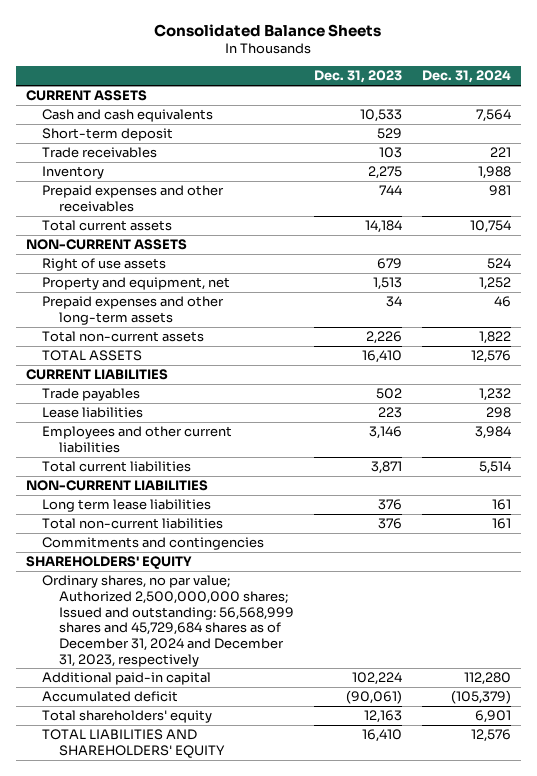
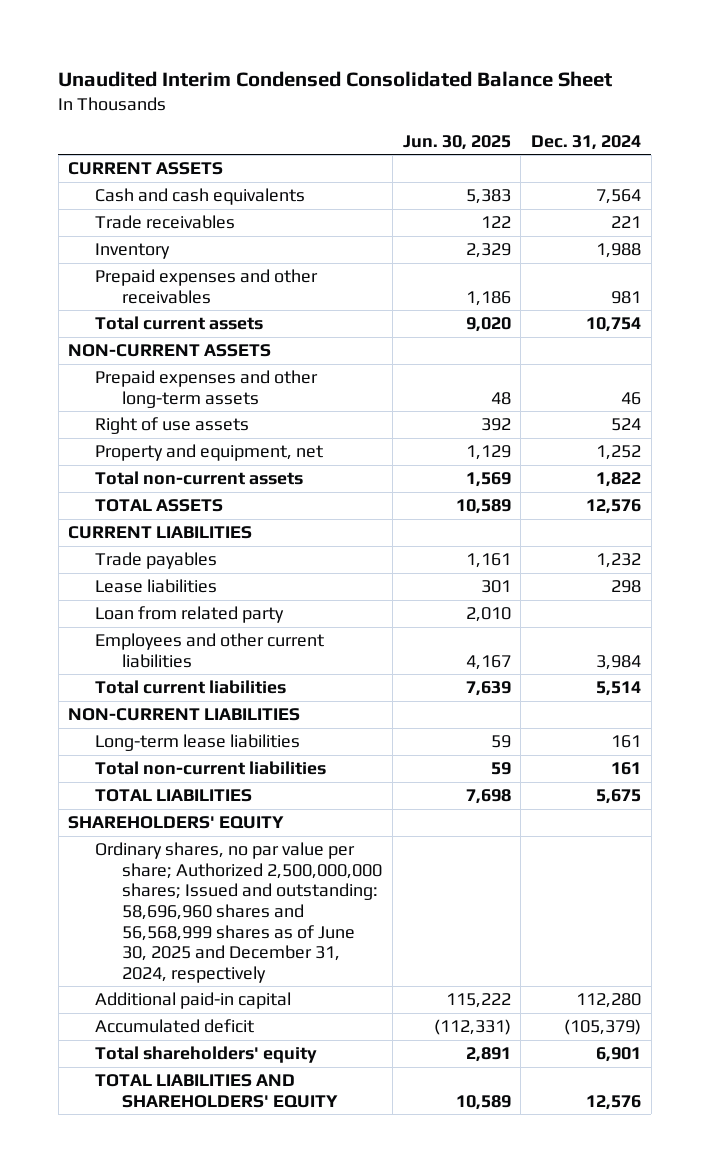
- Consolidated Balance Sheets
+ Unaudited Interim Condensed Consolidated Balance Sheet
- | Dec. 31, 2023 | Dec. 31, 2024
+ | Jun. 30, 2025 | Dec. 31, 2024
- Short-term deposit | 529 |
moved up: Prepaid expenses and other long-term assets | 48 | 46
+ Loan from related party | 2,010 |
- Long term lease liabilities | 376 | 161
+ Long-term lease liabilities | 59 | 161
- Commitments and contingencies
+ TOTAL LIABILITIES | 7,698 | 5,675
- Ordinary shares, no par value; Authorized 2,500,000,000 shares; Issued and outstanding: 56,568,999 shares and 45,729,684 shares as of December 31, 2024 and December 31, 2023, respectively
+ Ordinary shares, no par value per share; Authorized 2,500,000,000 shares; Issued and outstanding: 58,696,960 shares and 56,568,999 shares as of June 30, 2025 and December 31, 2024, respectively

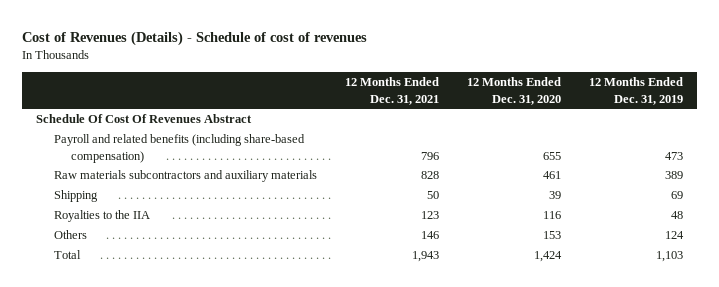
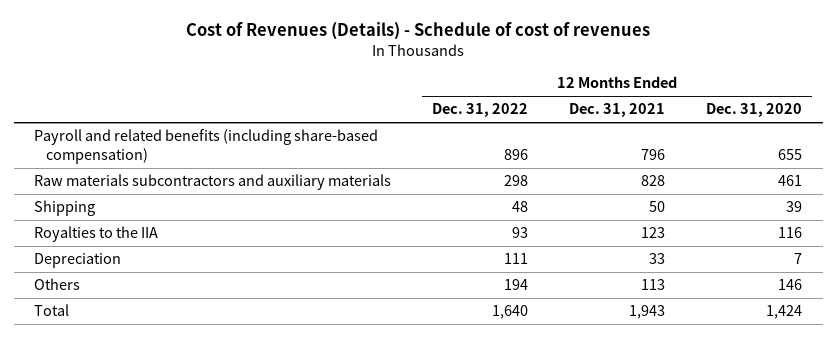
- | 12 Months Ended Dec. 31, 2021 | 12 Months Ended Dec. 31, 2020 | 12 Months Ended Dec. 31, 2019
+ | 12 Months Ended Dec. 31, 2022 | 12 Months Ended Dec. 31, 2021 | 12 Months Ended Dec. 31, 2020
- Schedule Of Cost Of Revenues Abstract
- Others | 146 | 153 | 124
+ Depreciation | 111 | 33 | 7
+ Others | 194 | 113 | 146

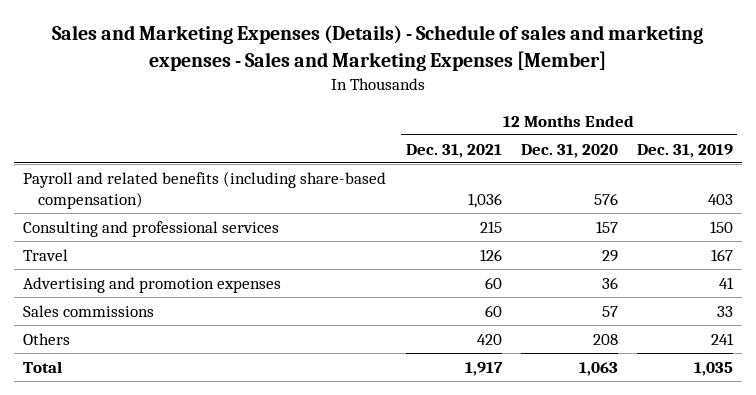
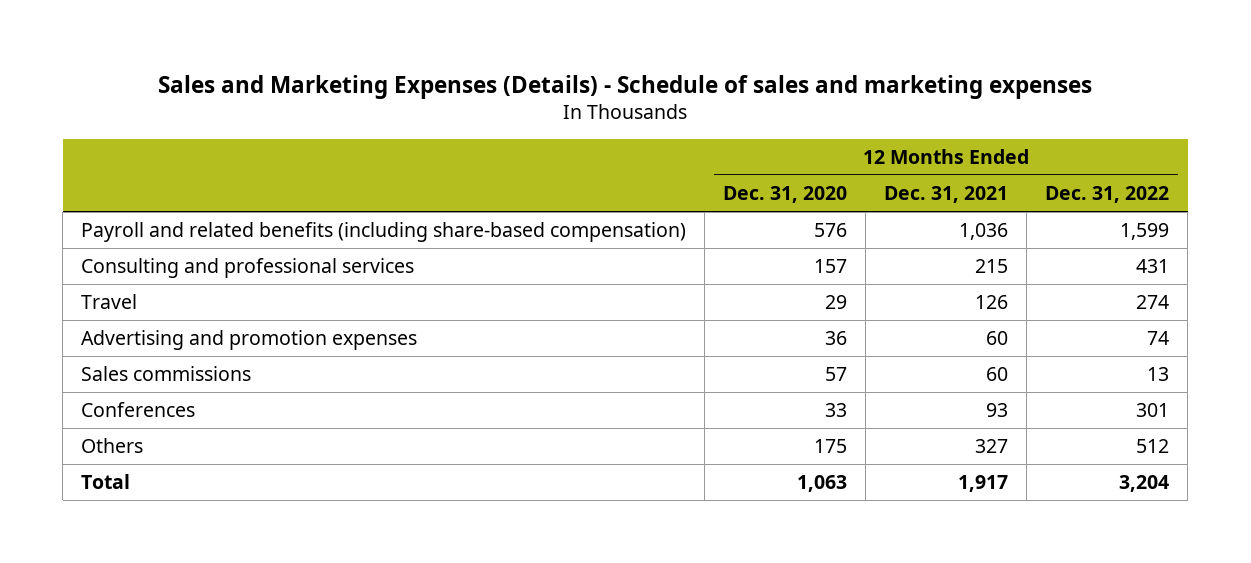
- Sales and Marketing Expenses (Details) - Schedule of sales and marketing expenses - Sales and Marketing Expenses [Member]
+ Sales and Marketing Expenses (Details) - Schedule of sales and marketing expenses
- | 12 Months Ended Dec. 31, 2021 | 12 Months Ended Dec. 31, 2020 | 12 Months Ended Dec. 31, 2019
+ | 12 Months Ended Dec. 31, 2020 | 12 Months Ended Dec. 31, 2021 | 12 Months Ended Dec. 31, 2022
- Others | 420 | 208 | 241
+ Conferences | 33 | 93 | 301
+ Others | 175 | 327 | 512

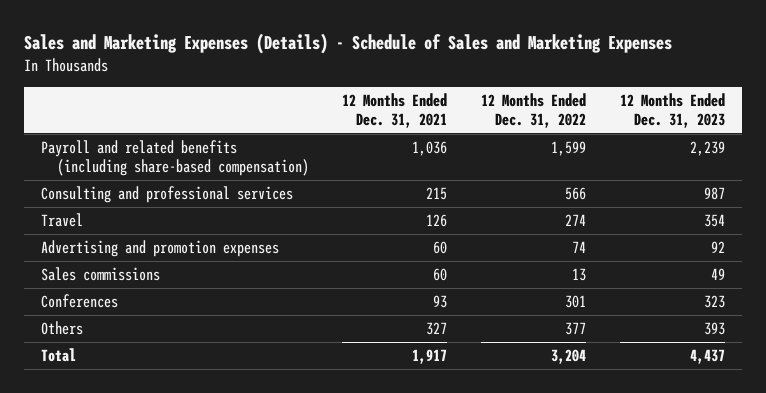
- Sales and Marketing Expenses (Details) - Schedule of sales and marketing expenses
+ Sales and Marketing Expenses (Details) - Schedule of Sales and Marketing Expenses
- | 12 Months Ended Dec. 31, 2020 | 12 Months Ended Dec. 31, 2021 | 12 Months Ended Dec. 31, 2022
+ | 12 Months Ended Dec. 31, 2021 | 12 Months Ended Dec. 31, 2022 | 12 Months Ended Dec. 31, 2023
- Consulting and professional services | 157 | 215 | 431
+ Consulting and professional services | 215 | 566 | 987
- Others | 175 | 327 | 512
+ Others | 327 | 377 | 393

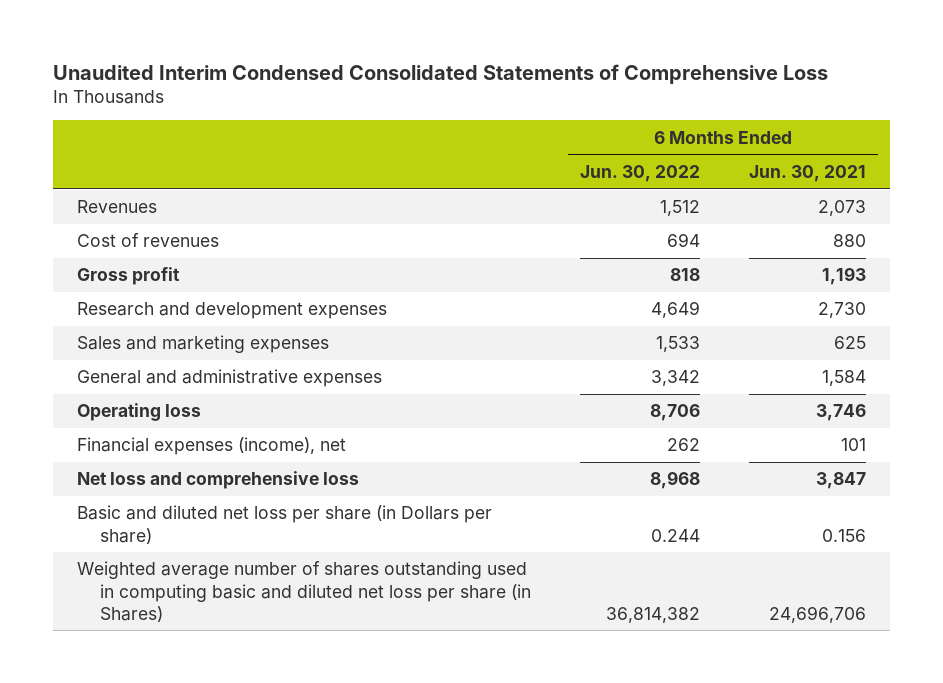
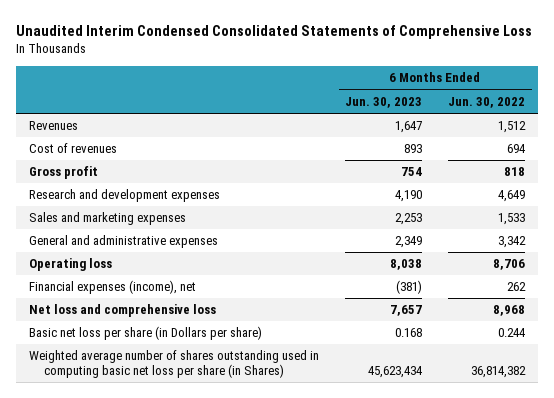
- | 6 Months Ended Jun. 30, 2022 | 6 Months Ended Jun. 30, 2021
+ | 6 Months Ended Jun. 30, 2023 | 6 Months Ended Jun. 30, 2022
- Basic and diluted net loss per share (in Dollars per share) | 0.244 | 0.156
- Weighted average number of shares outstanding used in computing basic and diluted net loss per share (in Shares) | 36,814,382 | 24,696,706
+ Basic net loss per share (in Dollars per share) | 0.168 | 0.244
+ Weighted average number of shares outstanding used in computing basic net loss per share (in Shares) | 45,623,434 | 36,814,382

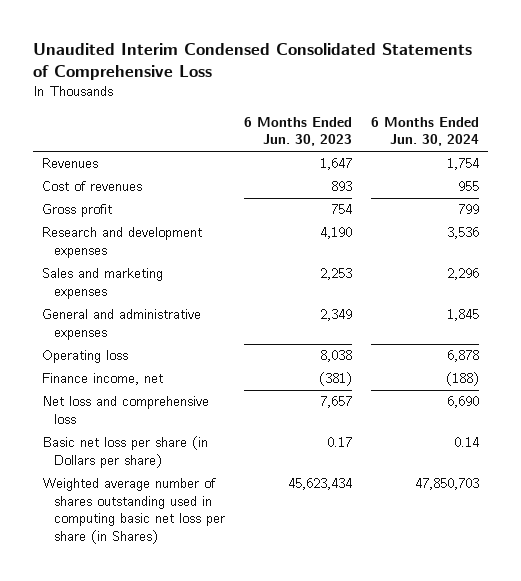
- | 6 Months Ended Jun. 30, 2023 | 6 Months Ended Jun. 30, 2022
+ | 6 Months Ended Jun. 30, 2023 | 6 Months Ended Jun. 30, 2024
- Financial expenses (income), net | (381) | 262
+ Finance income, net | (381) | (188)
- Basic net loss per share (in Dollars per share) | 0.168 | 0.244
+ Basic net loss per share (in Dollars per share) | 0.17 | 0.14

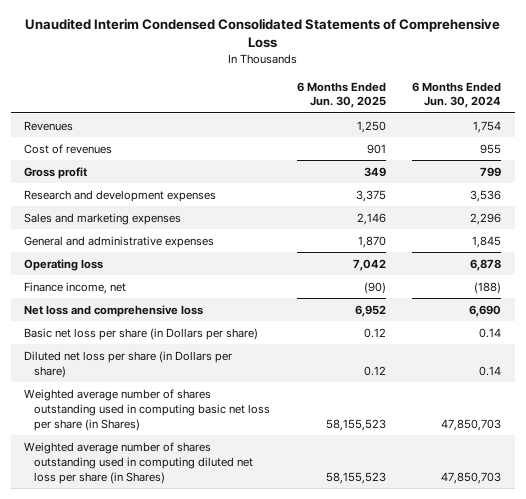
- | 6 Months Ended Jun. 30, 2023 | 6 Months Ended Jun. 30, 2024
+ | 6 Months Ended Jun. 30, 2025 | 6 Months Ended Jun. 30, 2024
+ Diluted net loss per share (in Dollars per share) | 0.12 | 0.14
+ Weighted average number of shares outstanding used in computing diluted net loss per share (in Shares) | 58,155,523 | 47,850,703

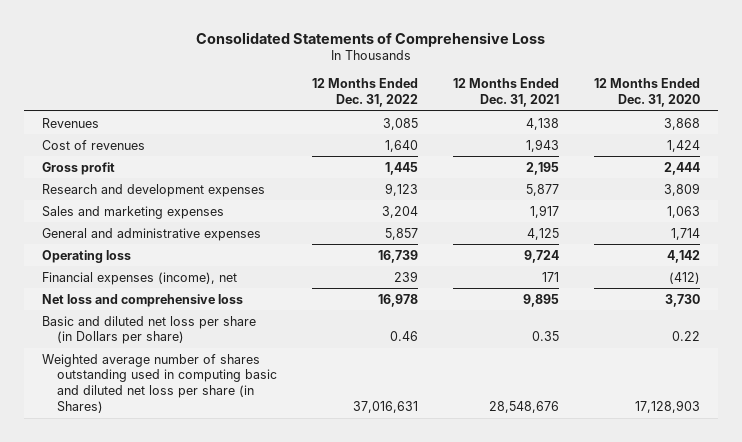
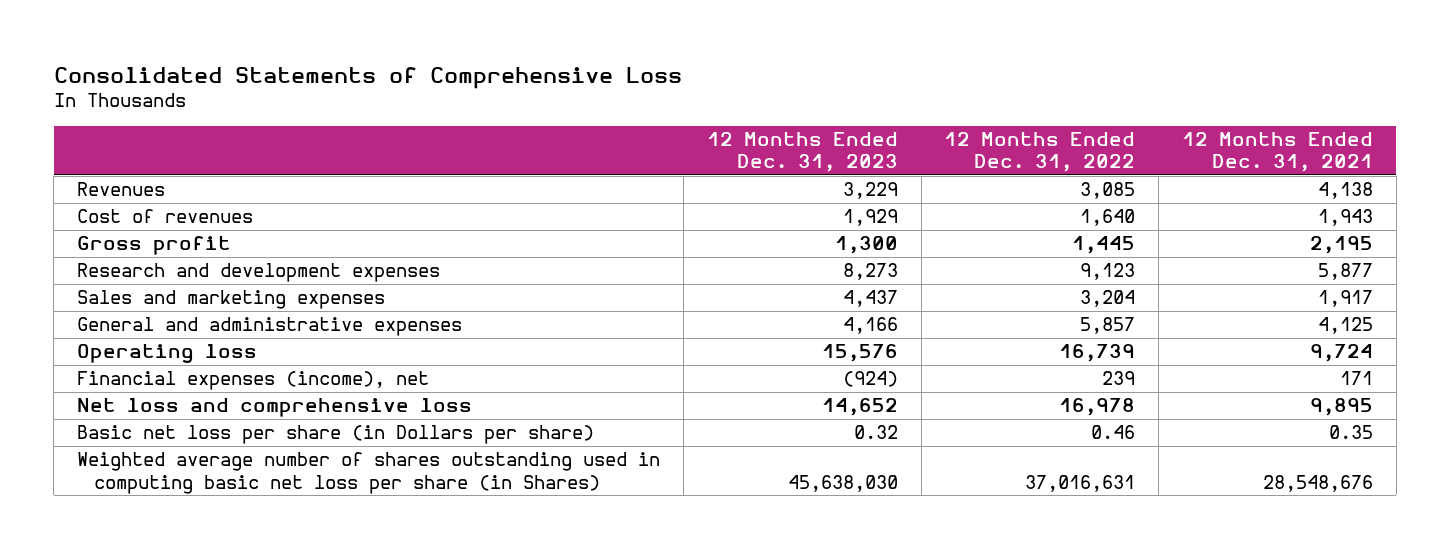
- | 12 Months Ended Dec. 31, 2022 | 12 Months Ended Dec. 31, 2021 | 12 Months Ended Dec. 31, 2020
+ | 12 Months Ended Dec. 31, 2023 | 12 Months Ended Dec. 31, 2022 | 12 Months Ended Dec. 31, 2021
- Basic and diluted net loss per share (in Dollars per share) | 0.46 | 0.35 | 0.22
- Weighted average number of shares outstanding used in computing basic and diluted net loss per share (in Shares) | 37,016,631 | 28,548,676 | 17,128,903
+ Basic net loss per share (in Dollars per share) | 0.32 | 0.46 | 0.35
+ Weighted average number of shares outstanding used in computing basic net loss per share (in Shares) | 45,638,030 | 37,016,631 | 28,548,676

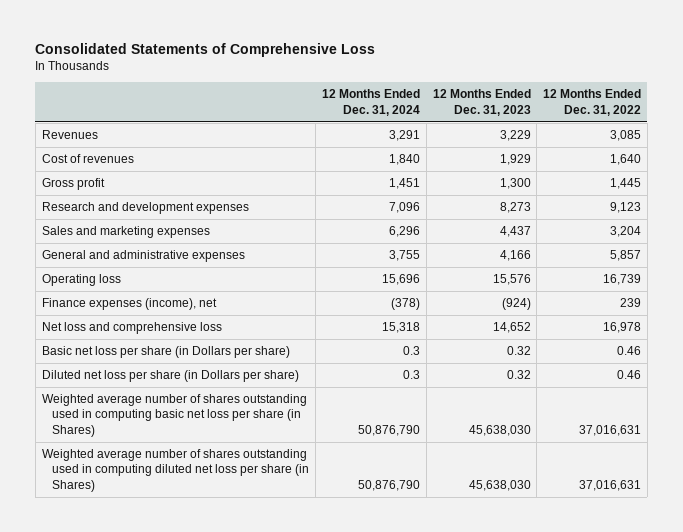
- | 12 Months Ended Dec. 31, 2023 | 12 Months Ended Dec. 31, 2022 | 12 Months Ended Dec. 31, 2021
+ | 12 Months Ended Dec. 31, 2024 | 12 Months Ended Dec. 31, 2023 | 12 Months Ended Dec. 31, 2022
- Financial expenses (income), net | (924) | 239 | 171
+ Finance expenses (income), net | (378) | (924) | 239
+ Diluted net loss per share (in Dollars per share) | 0.3 | 0.32 | 0.46
+ Weighted average number of shares outstanding used in computing diluted net loss per share (in Shares) | 50,876,790 | 45,638,030 | 37,016,631

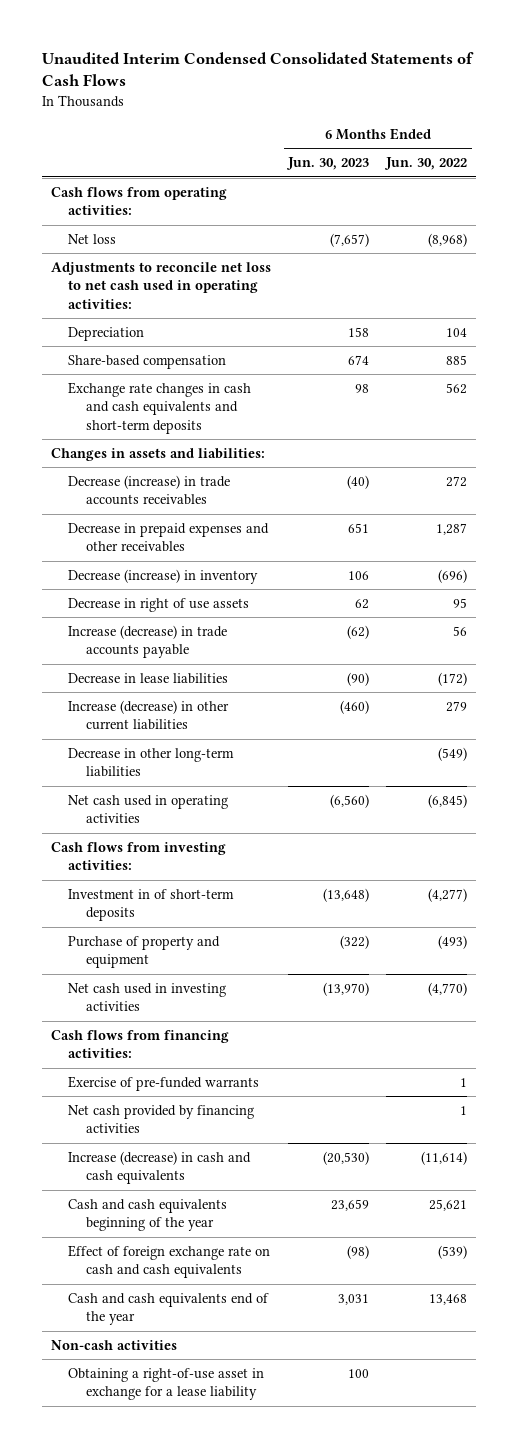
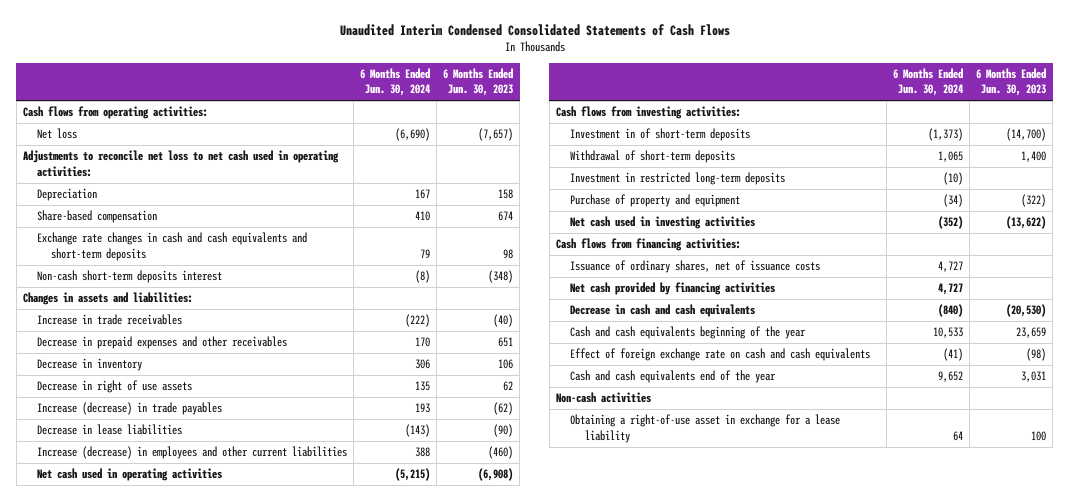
- | 6 Months Ended Jun. 30, 2023 | 6 Months Ended Jun. 30, 2022
+ | 6 Months Ended Jun. 30, 2024 | 6 Months Ended Jun. 30, 2023
+ Non-cash short-term deposits interest | (8) | (348)
- Decrease (increase) in trade accounts receivables | (40) | 272
+ Increase in trade receivables | (222) | (40)
- Decrease (increase) in inventory | 106 | (696)
+ Decrease in inventory | 306 | 106
- Increase (decrease) in trade accounts payable | (62) | 56
+ Increase (decrease) in trade payables | 193 | (62)
- Increase (decrease) in other current liabilities | (460) | 279
- Decrease in other long-term liabilities | | (549)
- Net cash used in operating activities | (6,560) | (6,845)
+ Increase (decrease) in employees and other current liabilities | 388 | (460)
+ Net cash used in operating activities | (5,215) | (6,908)
- Investment in of short-term deposits | (13,648) | (4,277)
+ Investment in of short-term deposits | (1,373) | (14,700)
+ Withdrawal of short-term deposits | 1,065 | 1,400
+ Investment in restricted long-term deposits | (10) |
- Net cash used in investing activities | (13,970) | (4,770)
+ Net cash used in investing activities | (352) | (13,622)
- Exercise of pre-funded warrants | | 1
+ Issuance of ordinary shares, net of issuance costs | 4,727 |
- Increase (decrease) in cash and cash equivalents | (20,530) | (11,614)
+ Decrease in cash and cash equivalents | (840) | (20,530)

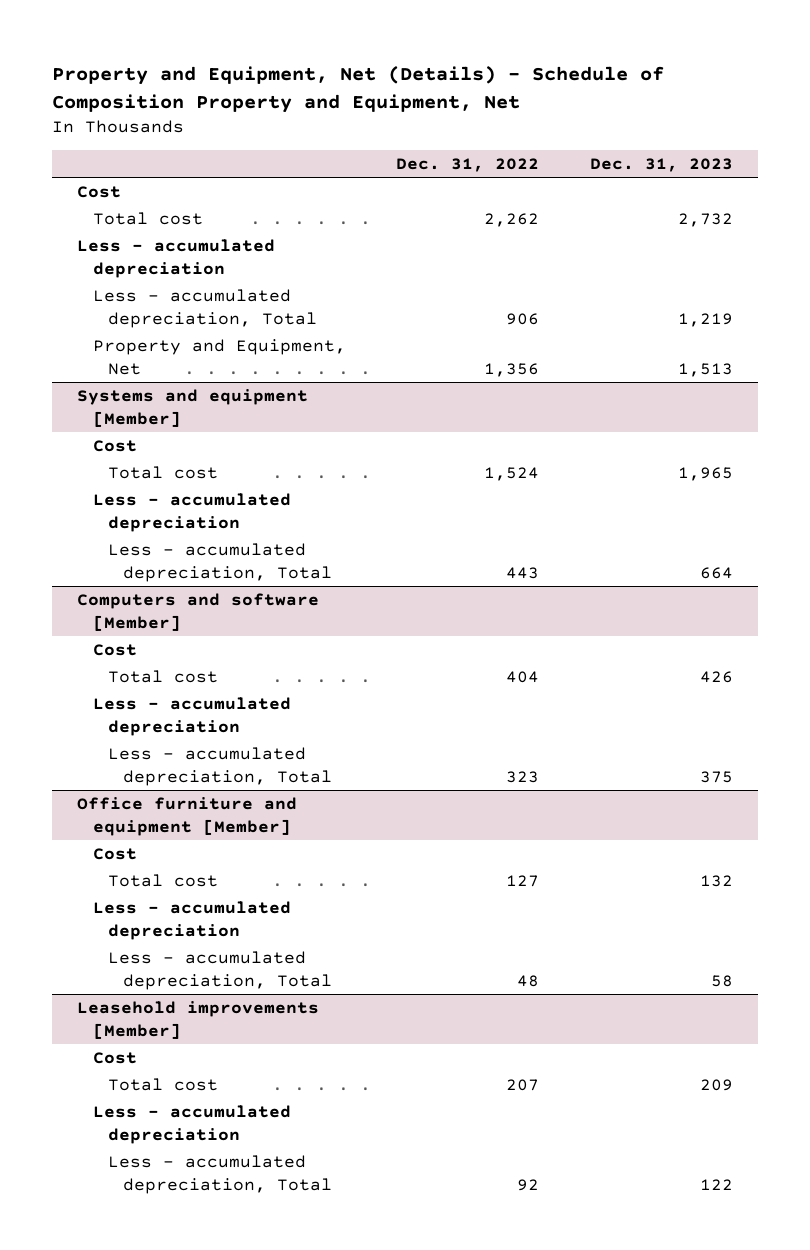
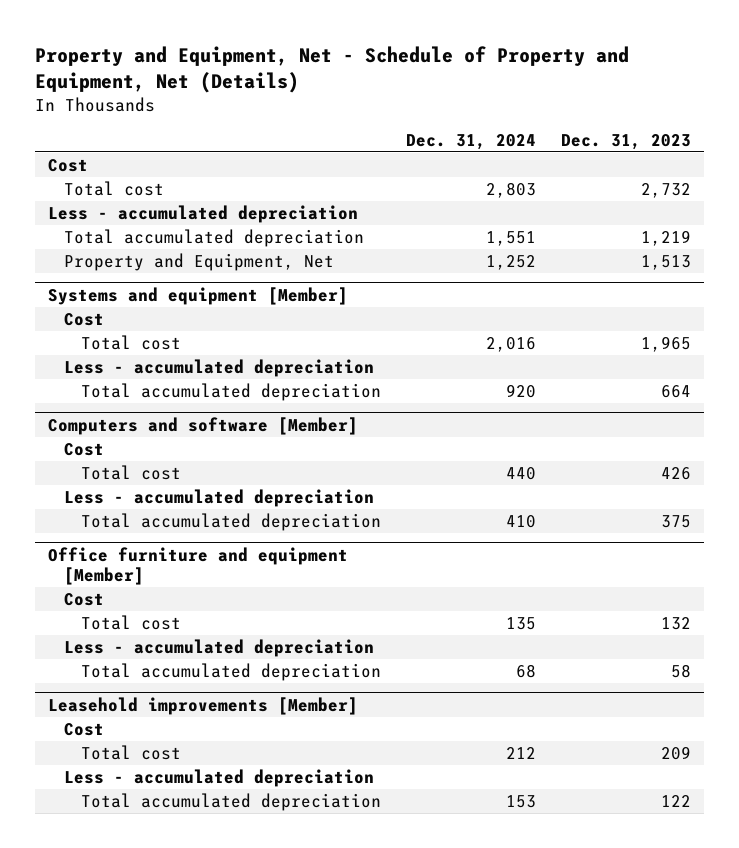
- Property and Equipment, Net (Details) - Schedule of Composition Property and Equipment, Net
+ Property and Equipment, Net - Schedule of Property and Equipment, Net (Details)
- | Dec. 31, 2022 | Dec. 31, 2023
+ | Dec. 31, 2024 | Dec. 31, 2023
- Less - accumulated depreciation, Total | 906 | 1,219
+ Total accumulated depreciation | 1,551 | 1,219
@ Systems and equipment [Member]
- Less - accumulated depreciation, Total | 443 | 664
+ Total accumulated depreciation | 920 | 664
@ Computers and software [Member]
- Less - accumulated depreciation, Total | 323 | 375
+ Total accumulated depreciation | 410 | 375
@ Office furniture and equipment [Member]
- Less - accumulated depreciation, Total | 48 | 58
+ Total accumulated depreciation | 68 | 58
@ Leasehold improvements [Member]
- Less - accumulated depreciation, Total | 92 | 122
+ Total accumulated depreciation | 153 | 122

